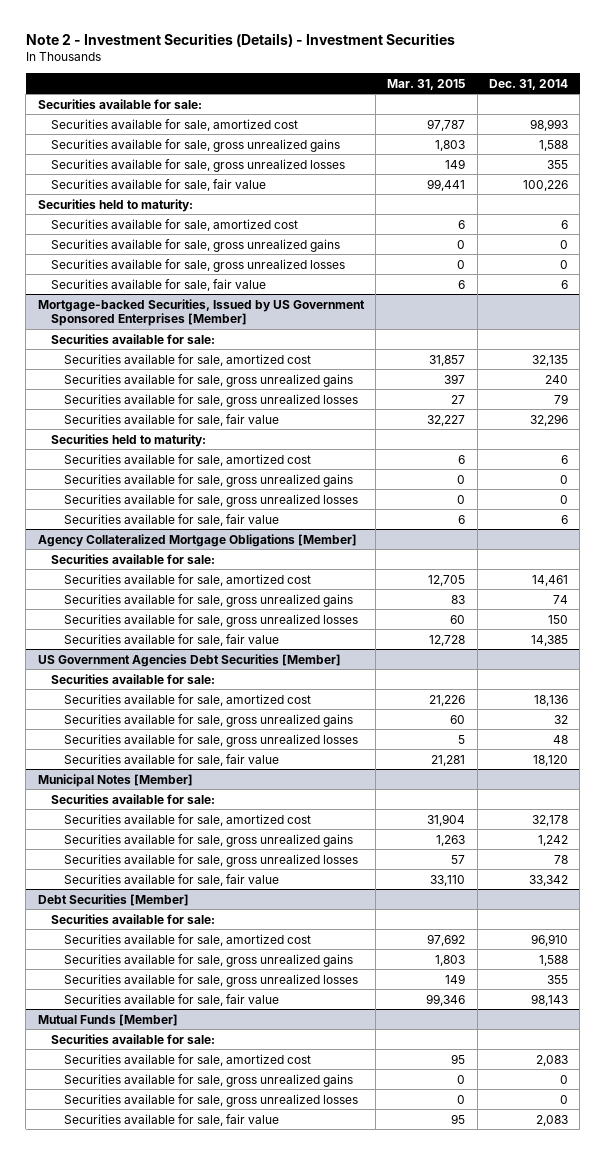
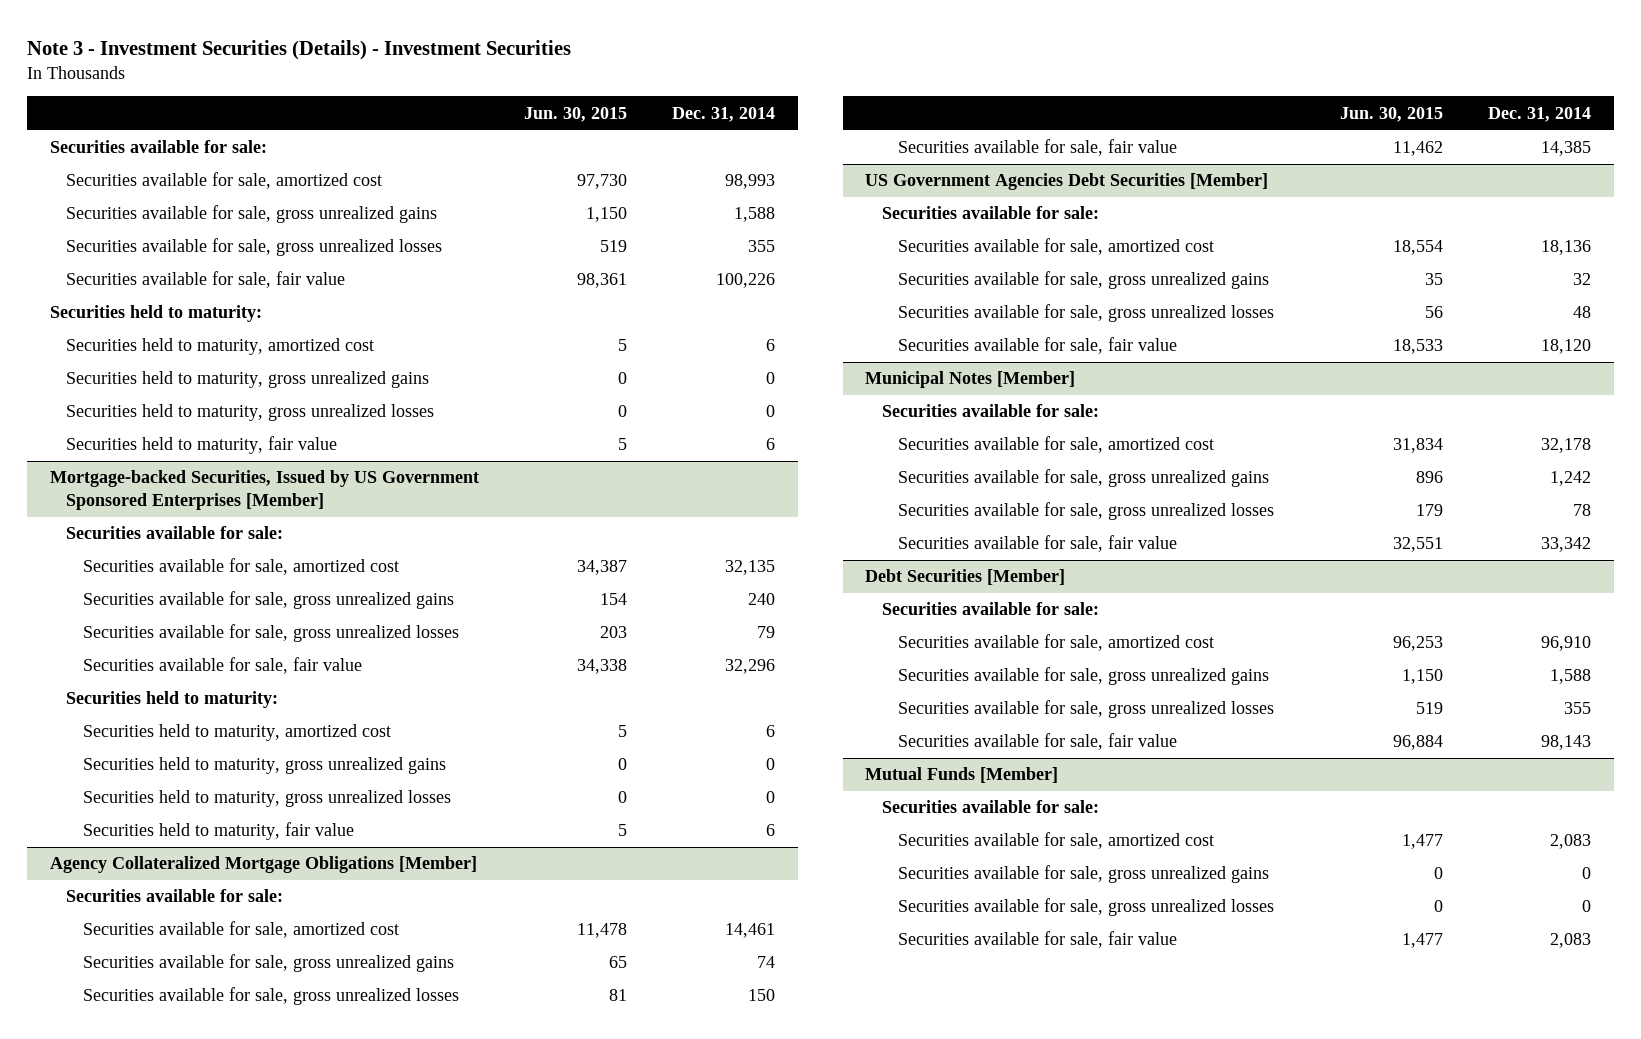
- Note 2 - Investment Securities (Details) - Investment Securities
+ Note 3 - Investment Securities (Details) - Investment Securities
- | Mar. 31, 2015 | Dec. 31, 2014
+ | Jun. 30, 2015 | Dec. 31, 2014
- Securities available for sale, amortized cost | 6 | 6
- Securities available for sale, gross unrealized gains | 0 | 0
- Securities available for sale, gross unrealized losses | 0 | 0
- Securities available for sale, fair value | 6 | 6
+ Securities held to maturity, amortized cost | 5 | 6
+ Securities held to maturity, gross unrealized gains | 0 | 0
+ Securities held to maturity, gross unrealized losses | 0 | 0
+ Securities held to maturity, fair value | 5 | 6
@ Mortgage-backed Securities, Issued by US Government Sponsored Enterprises [Member]
- Securities available for sale, amortized cost | 6 | 6
- Securities available for sale, gross unrealized gains | 0 | 0
- Securities available for sale, gross unrealized losses | 0 | 0
- Securities available for sale, fair value | 6 | 6
+ Securities held to maturity, amortized cost | 5 | 6
+ Securities held to maturity, gross unrealized gains | 0 | 0
+ Securities held to maturity, gross unrealized losses | 0 | 0
+ Securities held to maturity, fair value | 5 | 6

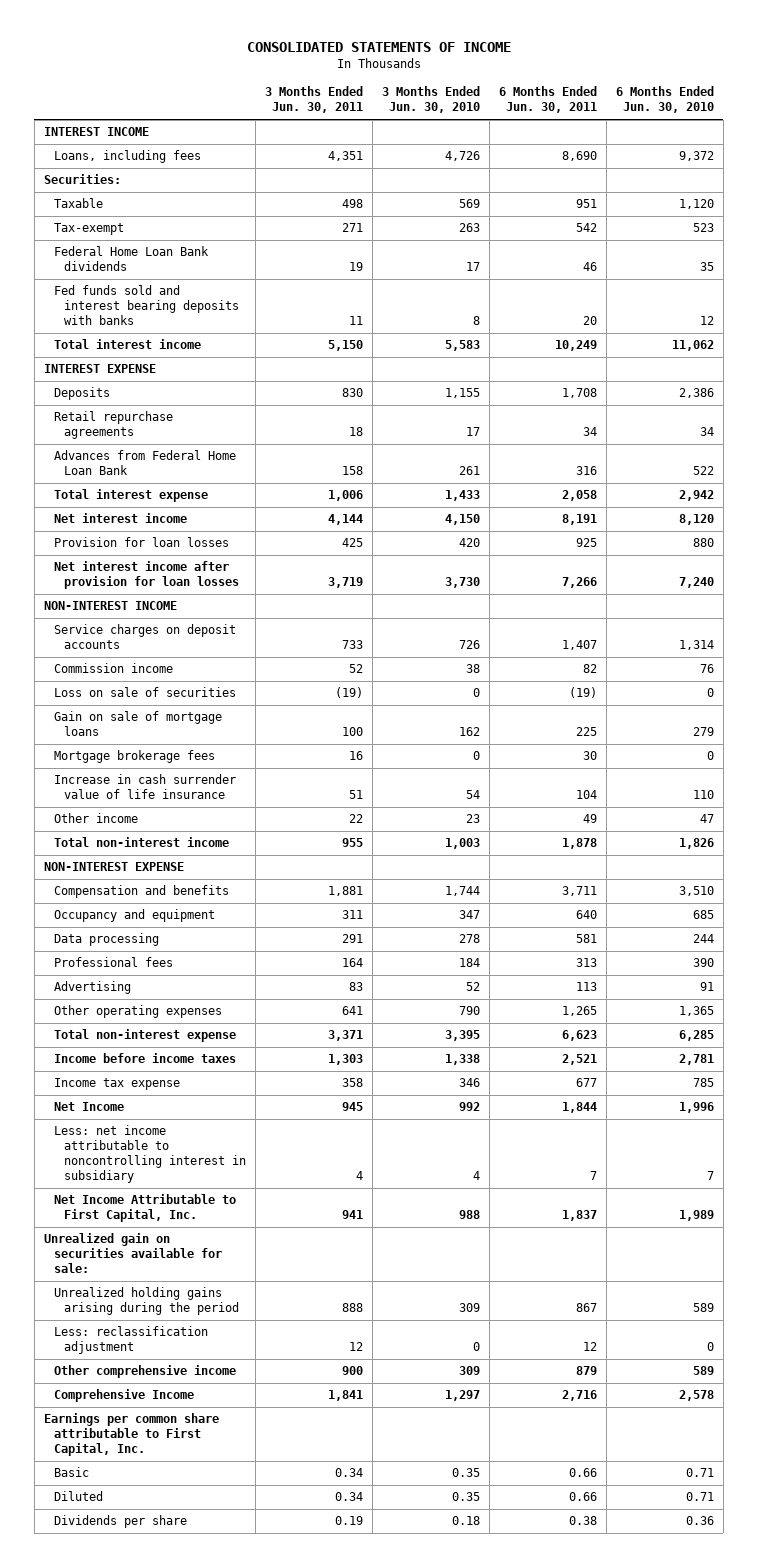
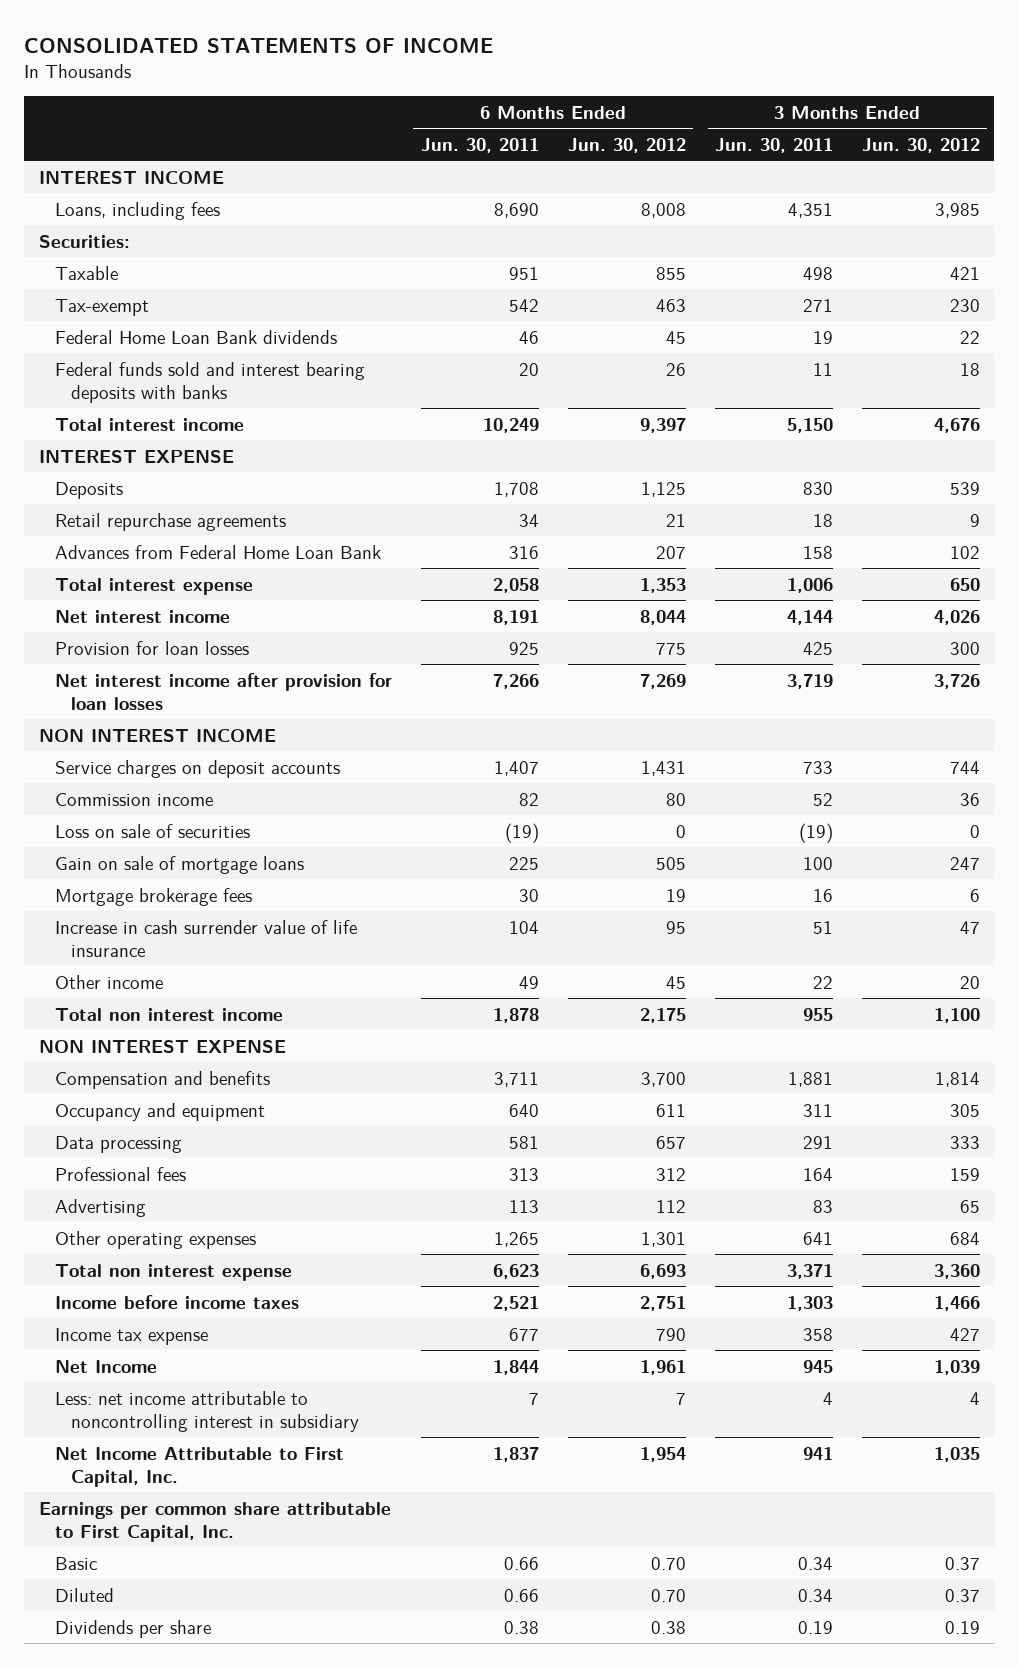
- | 3 Months Ended Jun. 30, 2011 | 3 Months Ended Jun. 30, 2010 | 6 Months Ended Jun. 30, 2011 | 6 Months Ended Jun. 30, 2010
+ | 6 Months Ended Jun. 30, 2011 | 6 Months Ended Jun. 30, 2012 | 3 Months Ended Jun. 30, 2011 | 3 Months Ended Jun. 30, 2012
- Fed funds sold and interest bearing deposits with banks | 11 | 8 | 20 | 12
+ Federal funds sold and interest bearing deposits with banks | 20 | 26 | 11 | 18
- NON-INTEREST INCOME
+ NON INTEREST INCOME
- Total non-interest income | 955 | 1,003 | 1,878 | 1,826
- NON-INTEREST EXPENSE
+ Total non interest income | 1,878 | 2,175 | 955 | 1,100
+ NON INTEREST EXPENSE
- Total non-interest expense | 3,371 | 3,395 | 6,623 | 6,285
+ Total non interest expense | 6,623 | 6,693 | 3,371 | 3,360
- Unrealized gain on securities available for sale:
- Unrealized holding gains arising during the period | 888 | 309 | 867 | 589
- Less: reclassification adjustment | 12 | 0 | 12 | 0
- Other comprehensive income | 900 | 309 | 879 | 589
- Comprehensive Income | 1,841 | 1,297 | 2,716 | 2,578

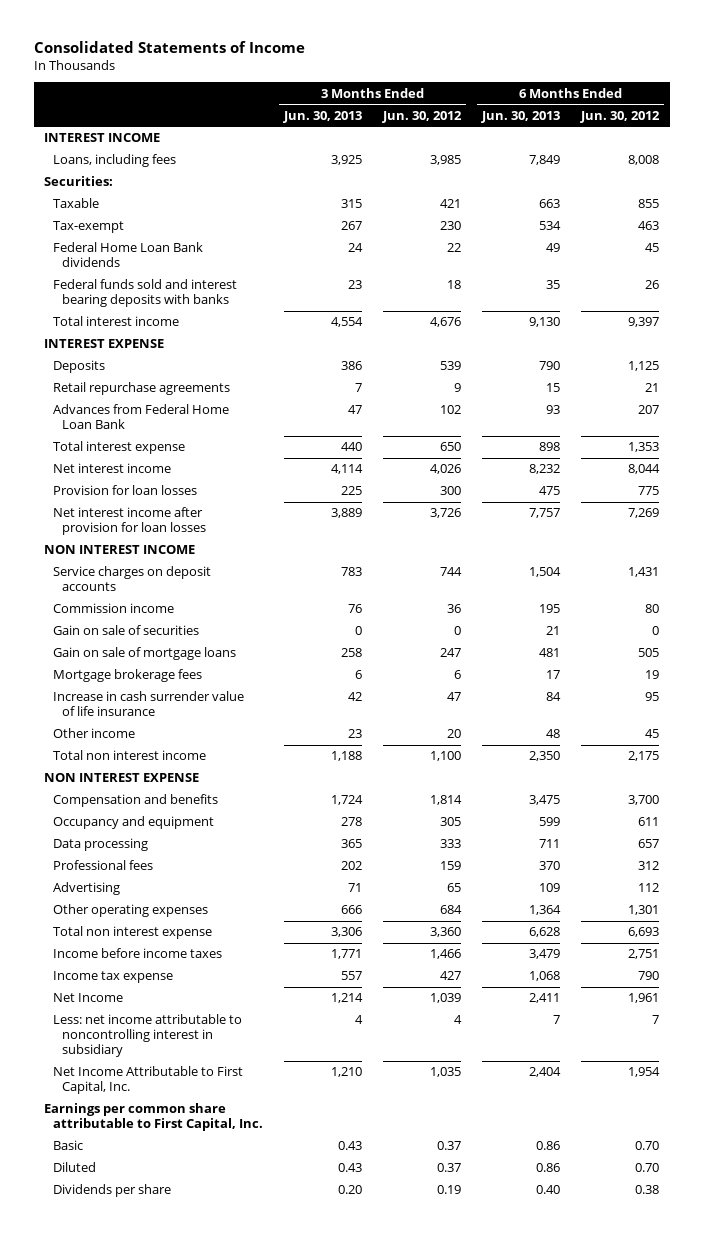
- CONSOLIDATED STATEMENTS OF INCOME
+ Consolidated Statements of Income
- | 6 Months Ended Jun. 30, 2011 | 6 Months Ended Jun. 30, 2012 | 3 Months Ended Jun. 30, 2011 | 3 Months Ended Jun. 30, 2012
+ | 3 Months Ended Jun. 30, 2013 | 3 Months Ended Jun. 30, 2012 | 6 Months Ended Jun. 30, 2013 | 6 Months Ended Jun. 30, 2012
- Loss on sale of securities | (19) | 0 | (19) | 0
+ Gain on sale of securities | 0 | 0 | 21 | 0

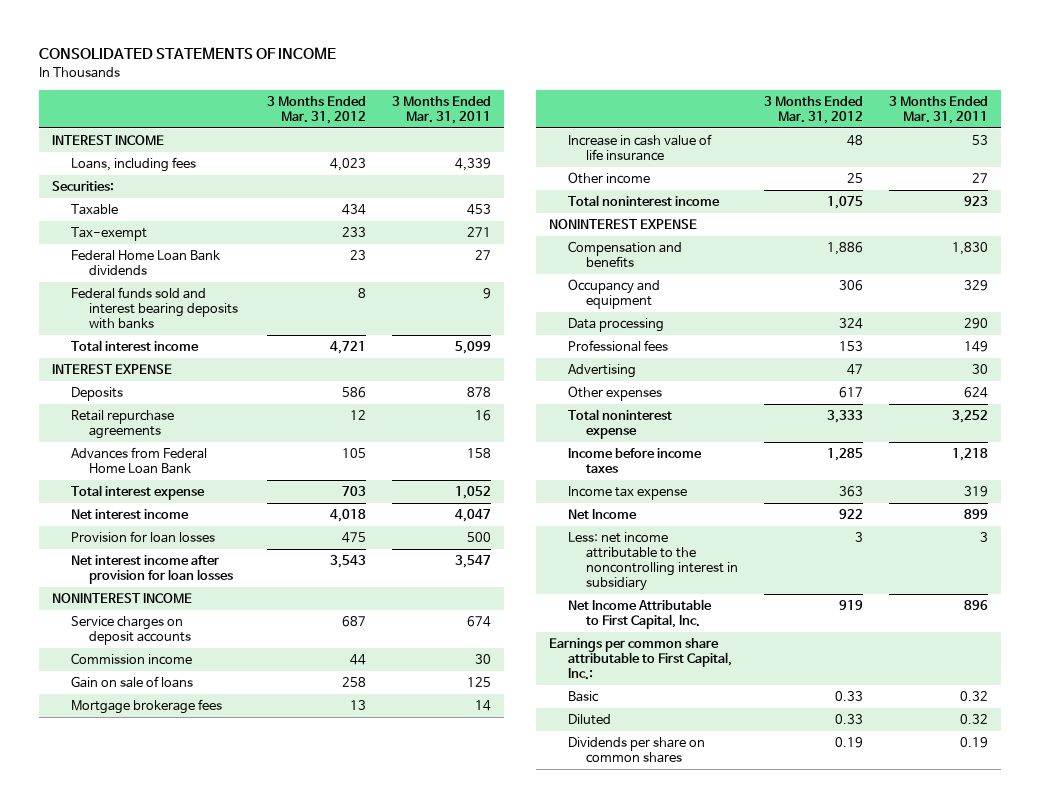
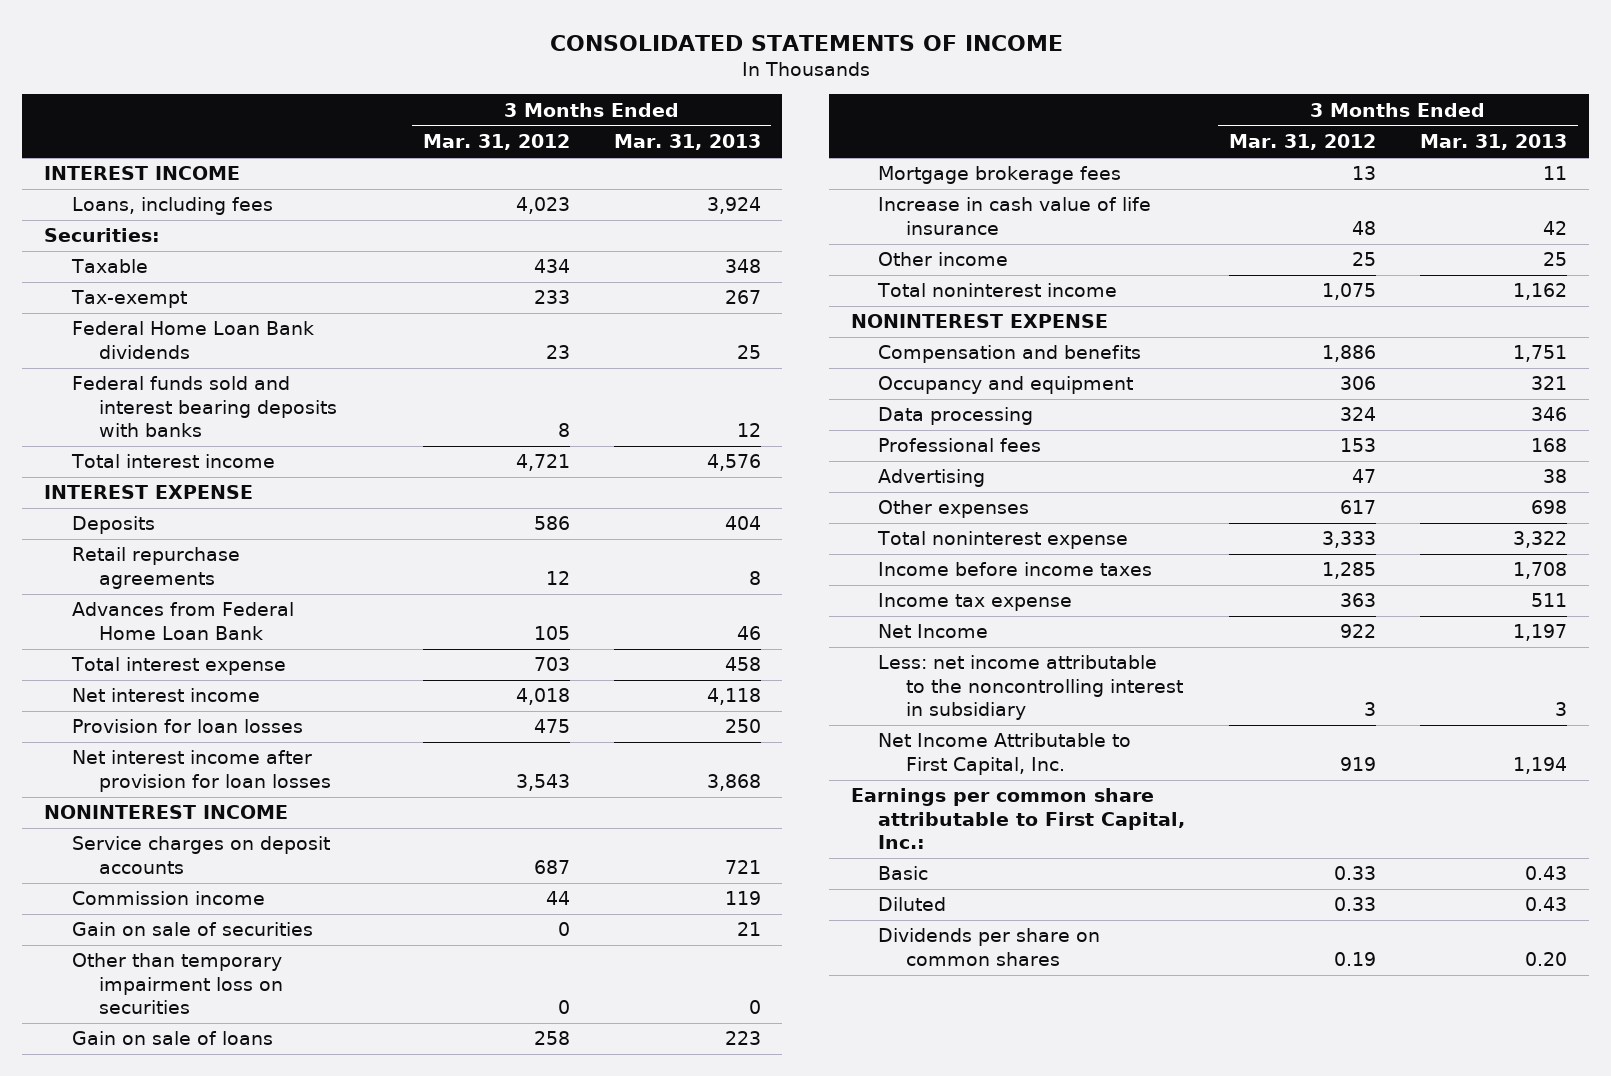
- | 3 Months Ended Mar. 31, 2012 | 3 Months Ended Mar. 31, 2011
+ | 3 Months Ended Mar. 31, 2012 | 3 Months Ended Mar. 31, 2013
+ Gain on sale of securities | 0 | 21
+ Other than temporary impairment loss on securities | 0 | 0

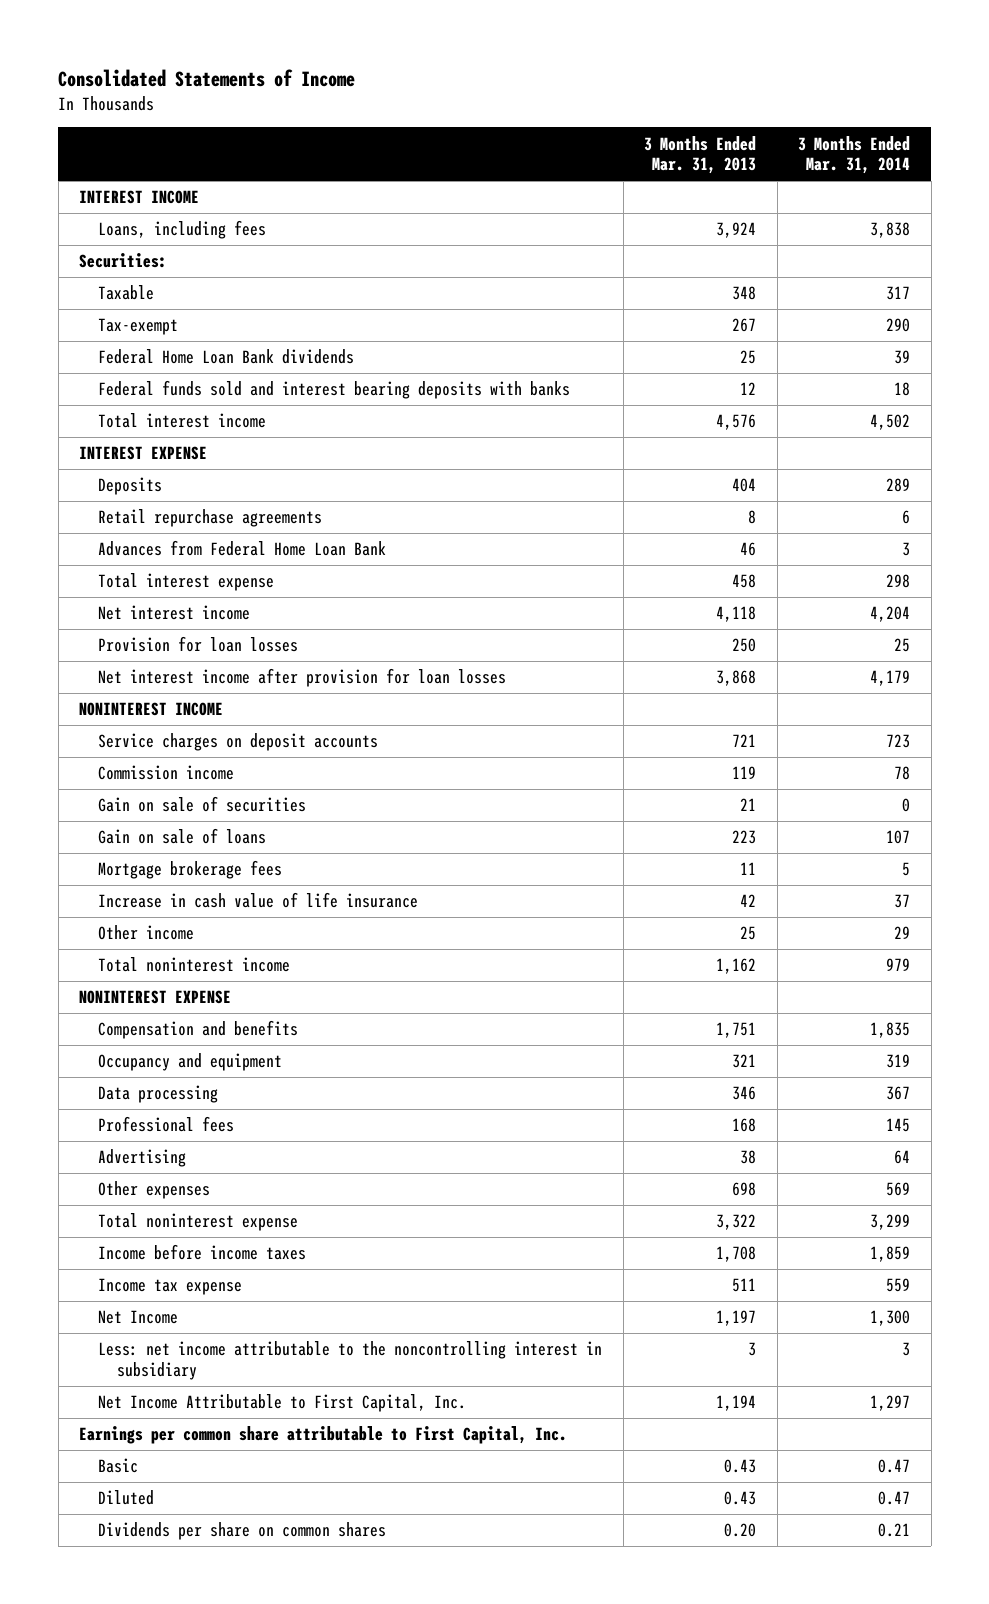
- CONSOLIDATED STATEMENTS OF INCOME
+ Consolidated Statements of Income
- | 3 Months Ended Mar. 31, 2012 | 3 Months Ended Mar. 31, 2013
+ | 3 Months Ended Mar. 31, 2013 | 3 Months Ended Mar. 31, 2014
- Other than temporary impairment loss on securities | 0 | 0
- Earnings per common share attributable to First Capital, Inc.:
+ Earnings per common share attributable to First Capital, Inc.

